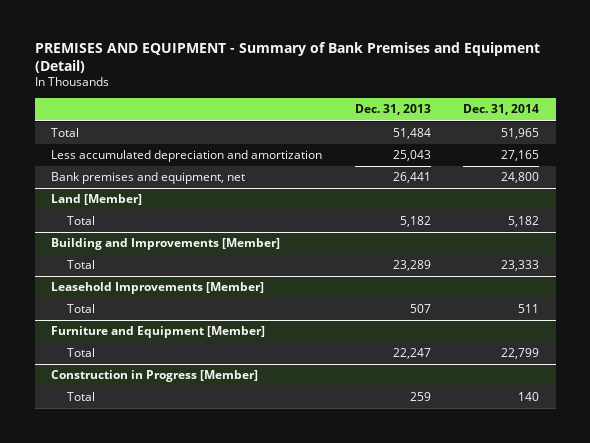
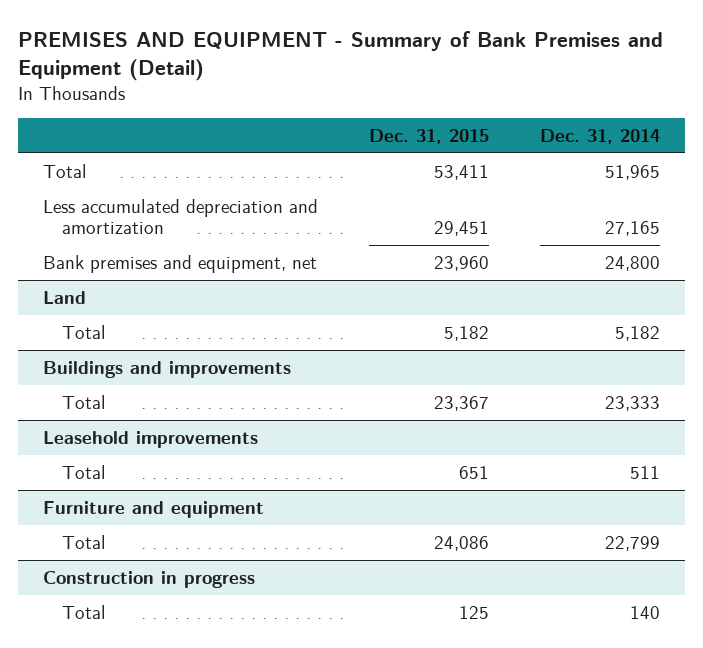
- | Dec. 31, 2013 | Dec. 31, 2014
+ | Dec. 31, 2015 | Dec. 31, 2014
- Land [Member]
+ Land
- Building and Improvements [Member]
+ Buildings and improvements
- Leasehold Improvements [Member]
+ Leasehold improvements
- Furniture and Equipment [Member]
+ Furniture and equipment
- Construction in Progress [Member]
+ Construction in progress

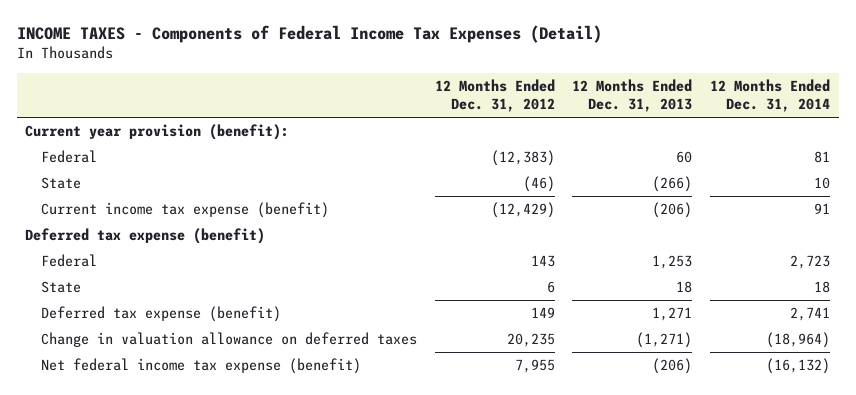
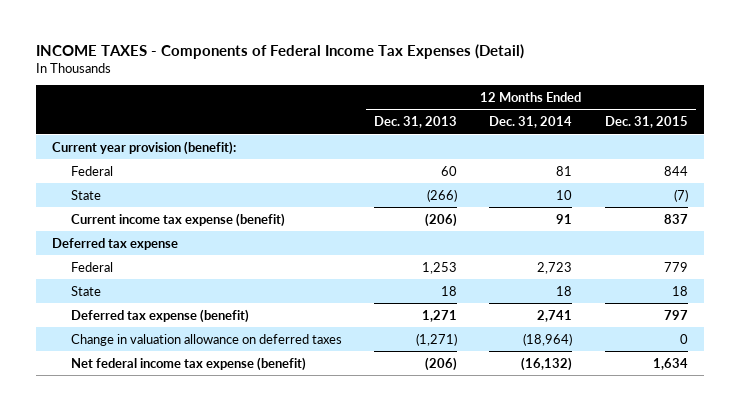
- | 12 Months Ended Dec. 31, 2012 | 12 Months Ended Dec. 31, 2013 | 12 Months Ended Dec. 31, 2014
+ | 12 Months Ended Dec. 31, 2013 | 12 Months Ended Dec. 31, 2014 | 12 Months Ended Dec. 31, 2015
- Deferred tax expense (benefit)
+ Deferred tax expense

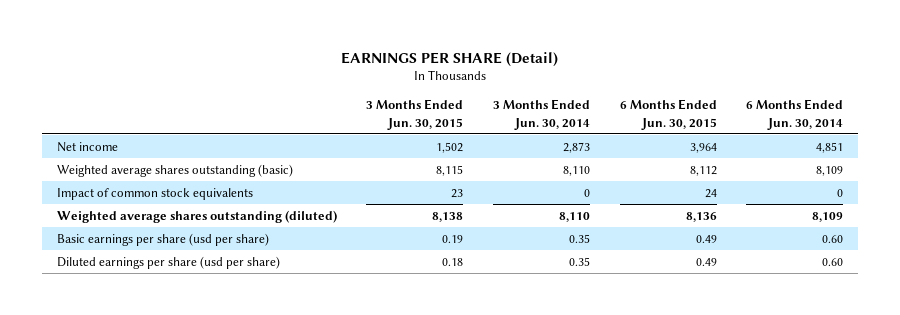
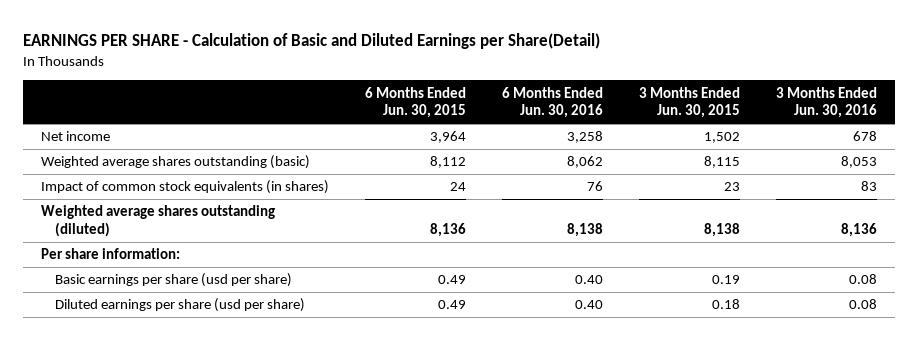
- EARNINGS PER SHARE (Detail)
+ EARNINGS PER SHARE - Calculation of Basic and Diluted Earnings per Share(Detail)
- | 3 Months Ended Jun. 30, 2015 | 3 Months Ended Jun. 30, 2014 | 6 Months Ended Jun. 30, 2015 | 6 Months Ended Jun. 30, 2014
+ | 6 Months Ended Jun. 30, 2015 | 6 Months Ended Jun. 30, 2016 | 3 Months Ended Jun. 30, 2015 | 3 Months Ended Jun. 30, 2016
- Impact of common stock equivalents | 23 | 0 | 24 | 0
+ Impact of common stock equivalents (in shares) | 24 | 76 | 23 | 83
+ Per share information:

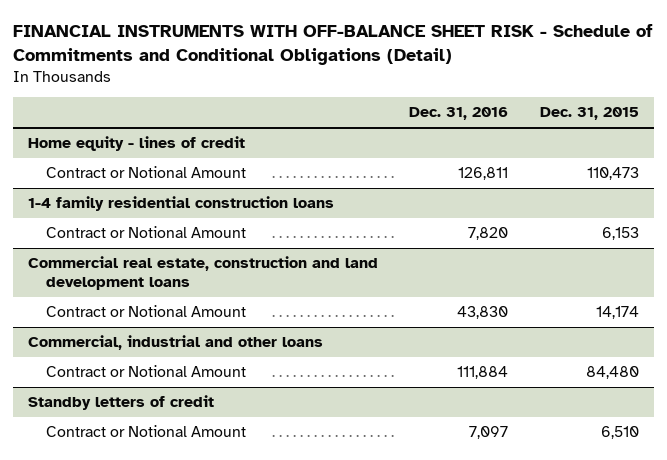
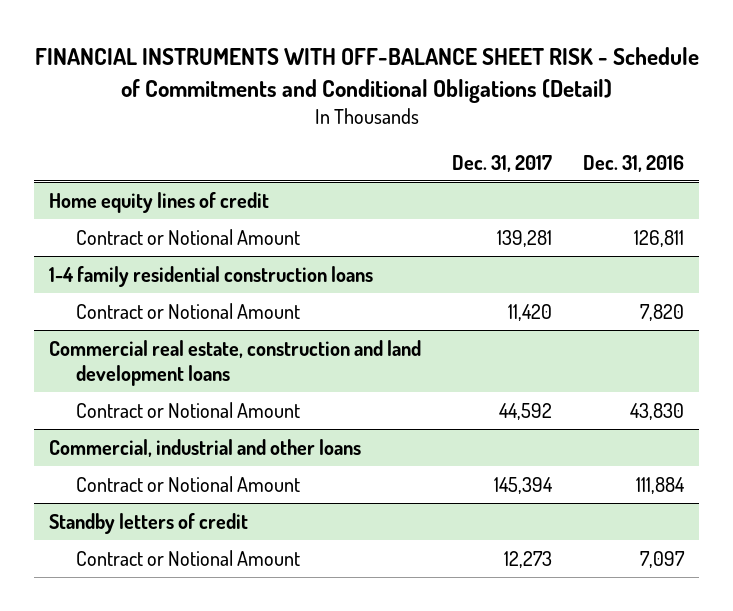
- | Dec. 31, 2016 | Dec. 31, 2015
+ | Dec. 31, 2017 | Dec. 31, 2016
- Home equity - lines of credit
+ Home equity lines of credit

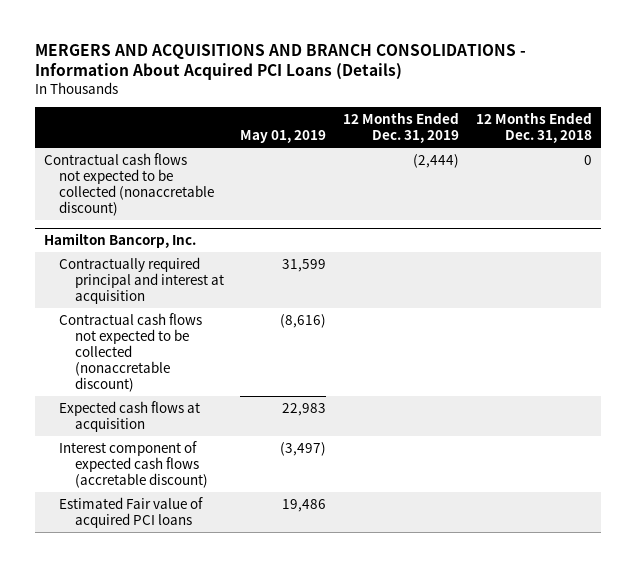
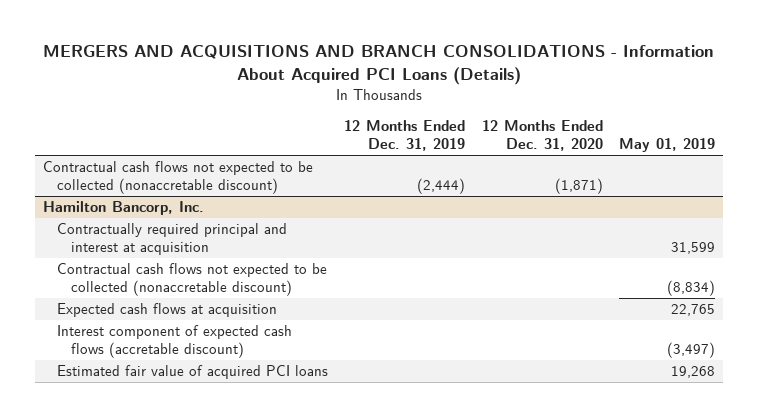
- | May 01, 2019 | 12 Months Ended Dec. 31, 2019 | 12 Months Ended Dec. 31, 2018
+ | 12 Months Ended Dec. 31, 2019 | 12 Months Ended Dec. 31, 2020 | May 01, 2019
@ Hamilton Bancorp, Inc.
- Contractual cash flows not expected to be collected (nonaccretable discount) | (8,616) | |
- Expected cash flows at acquisition | 22,983 | |
+ Contractual cash flows not expected to be collected (nonaccretable discount) | | | (8,834)
+ Expected cash flows at acquisition | | | 22,765
- Estimated Fair value of acquired PCI loans | 19,486 | |
+ Estimated fair value of acquired PCI loans | | | 19,268

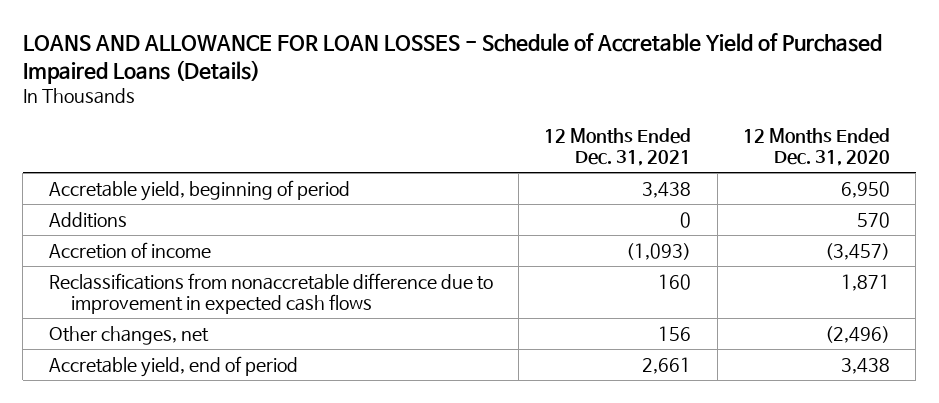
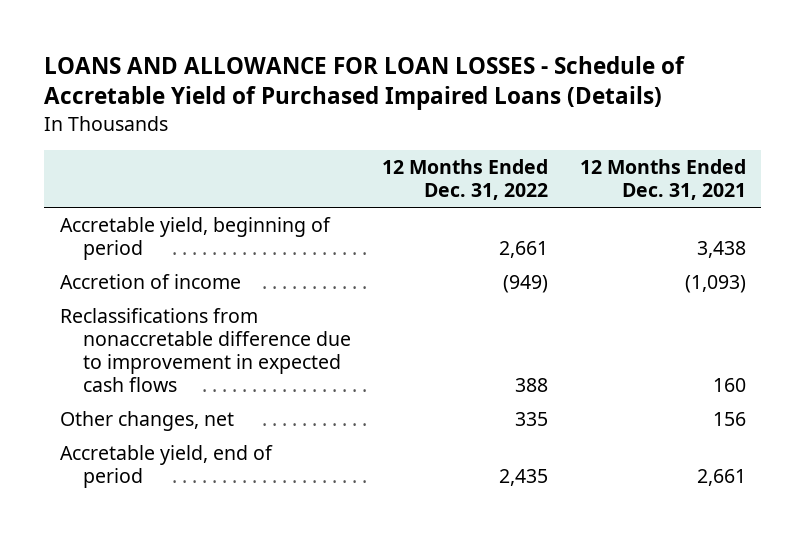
- | 12 Months Ended Dec. 31, 2021 | 12 Months Ended Dec. 31, 2020
+ | 12 Months Ended Dec. 31, 2022 | 12 Months Ended Dec. 31, 2021
- Additions | 0 | 570

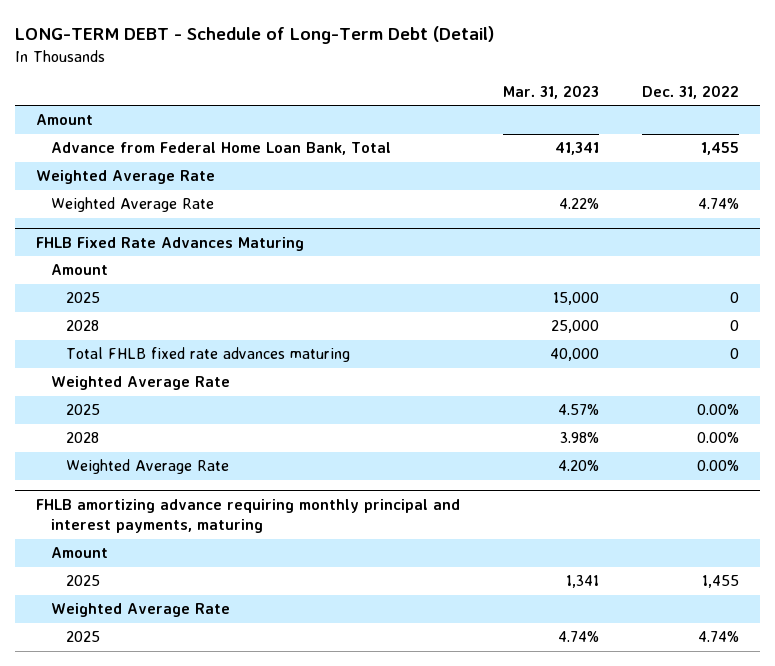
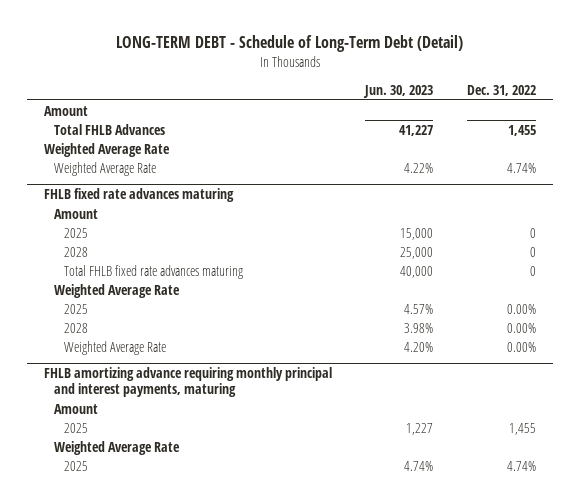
- | Mar. 31, 2023 | Dec. 31, 2022
+ | Jun. 30, 2023 | Dec. 31, 2022
- Advance from Federal Home Loan Bank, Total | 41,341 | 1,455
+ Total FHLB Advances | 41,227 | 1,455
- FHLB Fixed Rate Advances Maturing
+ FHLB fixed rate advances maturing

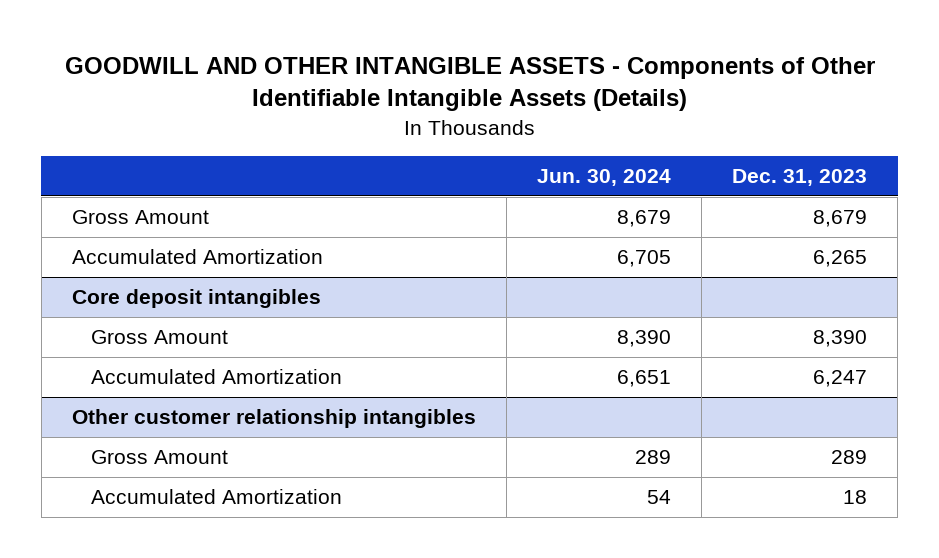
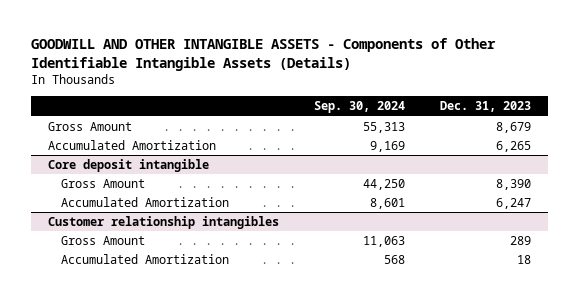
- | Jun. 30, 2024 | Dec. 31, 2023
+ | Sep. 30, 2024 | Dec. 31, 2023
- Core deposit intangibles
+ Core deposit intangible
- Other customer relationship intangibles
+ Customer relationship intangibles

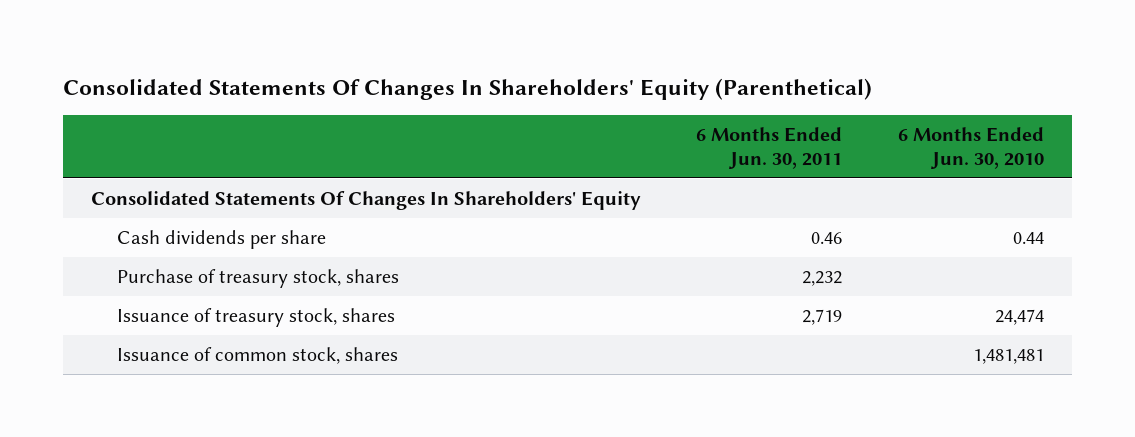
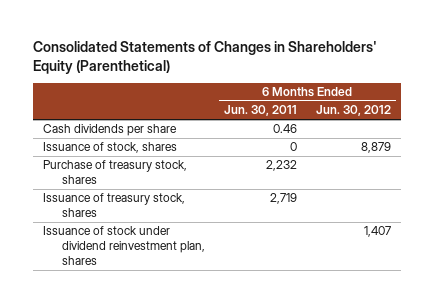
- Consolidated Statements Of Changes In Shareholders' Equity (Parenthetical)
+ Consolidated Statements of Changes in Shareholders' Equity (Parenthetical)
- | 6 Months Ended Jun. 30, 2011 | 6 Months Ended Jun. 30, 2010
+ | 6 Months Ended Jun. 30, 2011 | 6 Months Ended Jun. 30, 2012
- Consolidated Statements Of Changes In Shareholders' Equity
+ Issuance of stock, shares | 0 | 8,879
- Issuance of common stock, shares | | 1,481,481
+ Issuance of stock under dividend reinvestment plan, shares | | 1,407

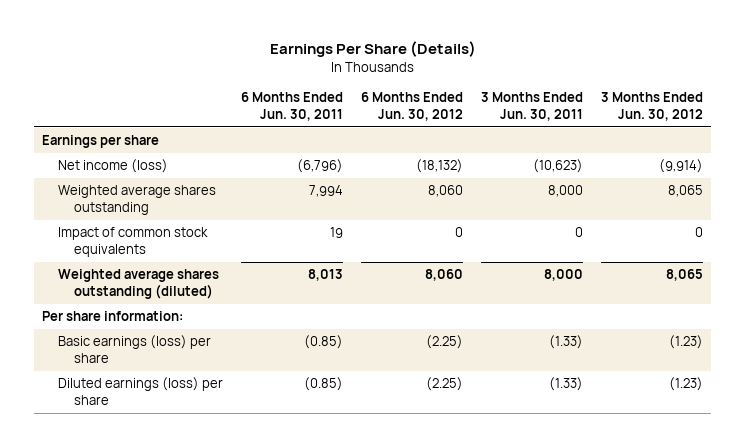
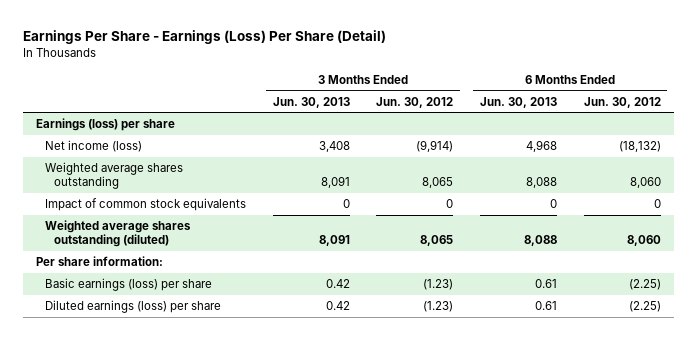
- Earnings Per Share (Details)
+ Earnings Per Share - Earnings (Loss) Per Share (Detail)
- | 6 Months Ended Jun. 30, 2011 | 6 Months Ended Jun. 30, 2012 | 3 Months Ended Jun. 30, 2011 | 3 Months Ended Jun. 30, 2012
+ | 3 Months Ended Jun. 30, 2013 | 3 Months Ended Jun. 30, 2012 | 6 Months Ended Jun. 30, 2013 | 6 Months Ended Jun. 30, 2012
- Earnings per share
+ Earnings (loss) per share

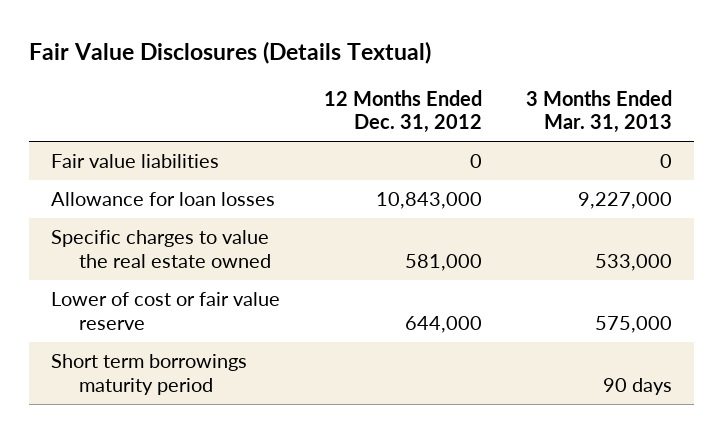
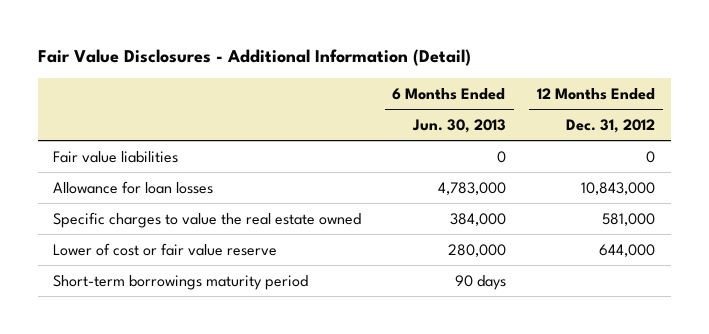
- Fair Value Disclosures (Details Textual)
+ Fair Value Disclosures - Additional Information (Detail)
- | 12 Months Ended Dec. 31, 2012 | 3 Months Ended Mar. 31, 2013
+ | 6 Months Ended Jun. 30, 2013 | 12 Months Ended Dec. 31, 2012
- Short term borrowings maturity period | | 90 days
+ Short-term borrowings maturity period | 90 days |

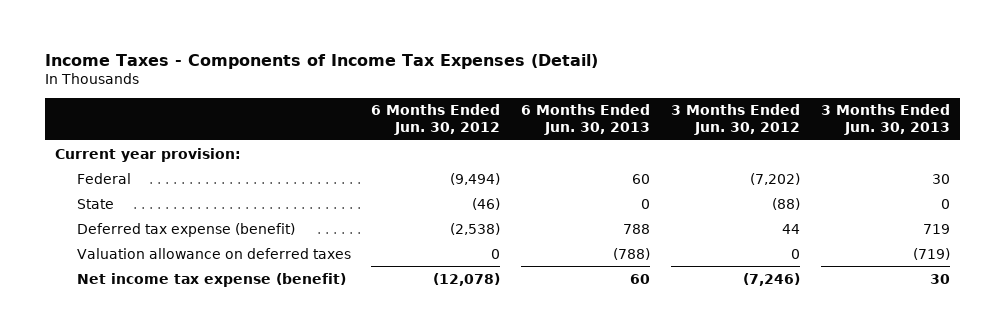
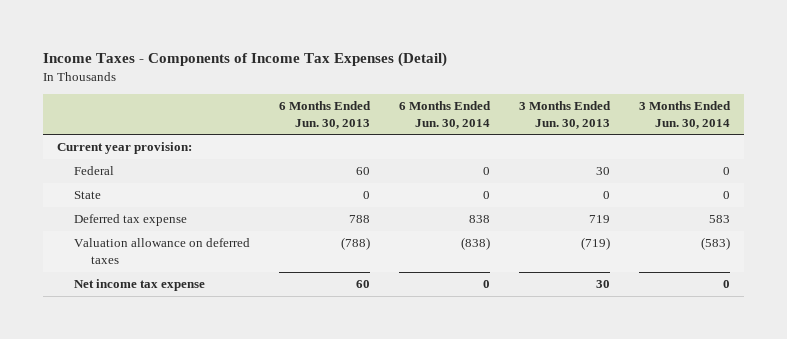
- | 6 Months Ended Jun. 30, 2012 | 6 Months Ended Jun. 30, 2013 | 3 Months Ended Jun. 30, 2012 | 3 Months Ended Jun. 30, 2013
+ | 6 Months Ended Jun. 30, 2013 | 6 Months Ended Jun. 30, 2014 | 3 Months Ended Jun. 30, 2013 | 3 Months Ended Jun. 30, 2014
- Deferred tax expense (benefit) | (2,538) | 788 | 44 | 719
+ Deferred tax expense | 788 | 838 | 719 | 583
- Net income tax expense (benefit) | (12,078) | 60 | (7,246) | 30
+ Net income tax expense | 60 | 0 | 30 | 0

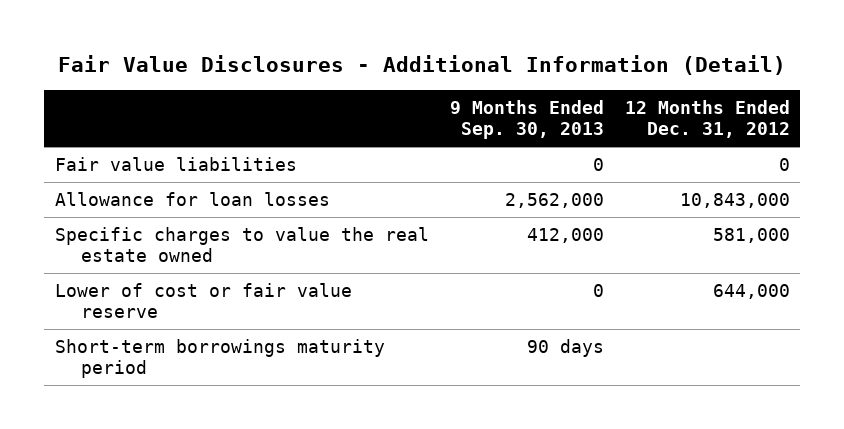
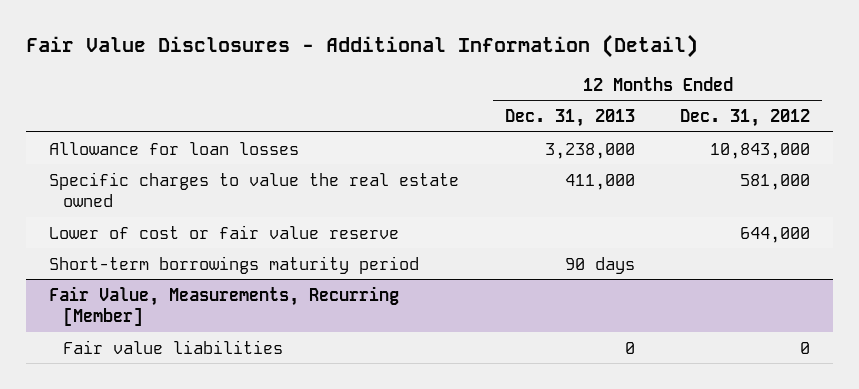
- | 9 Months Ended Sep. 30, 2013 | 12 Months Ended Dec. 31, 2012
+ | 12 Months Ended Dec. 31, 2013 | 12 Months Ended Dec. 31, 2012
- Fair value liabilities | 0 | 0
+ Fair Value, Measurements, Recurring [Member]
+ Fair value liabilities | 0 | 0

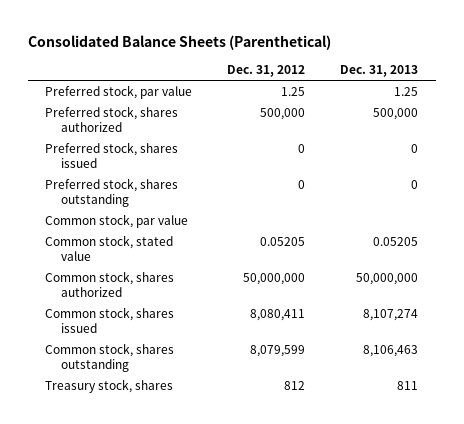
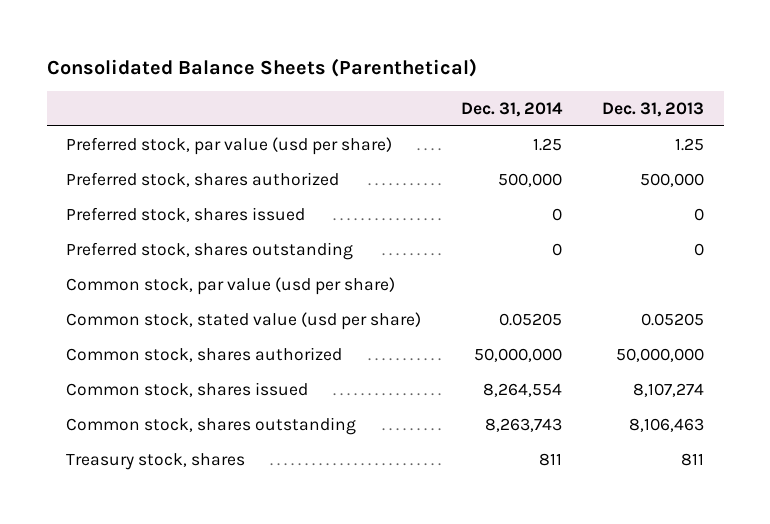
- | Dec. 31, 2012 | Dec. 31, 2013
+ | Dec. 31, 2014 | Dec. 31, 2013
- Preferred stock, par value | 1.25 | 1.25
+ Preferred stock, par value (usd per share) | 1.25 | 1.25
- Common stock, par value
- Common stock, stated value | 0.05205 | 0.05205
+ Common stock, par value (usd per share)
+ Common stock, stated value (usd per share) | 0.05205 | 0.05205

